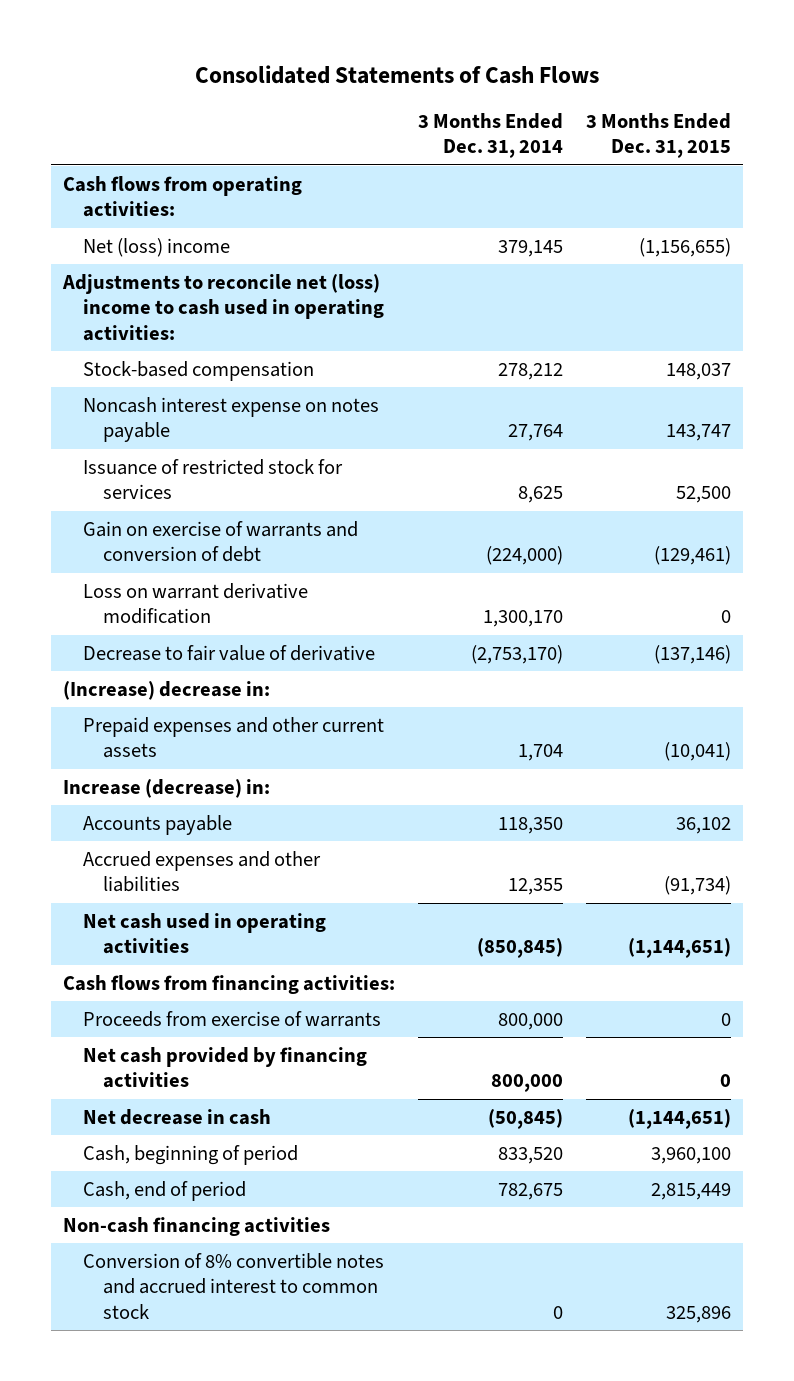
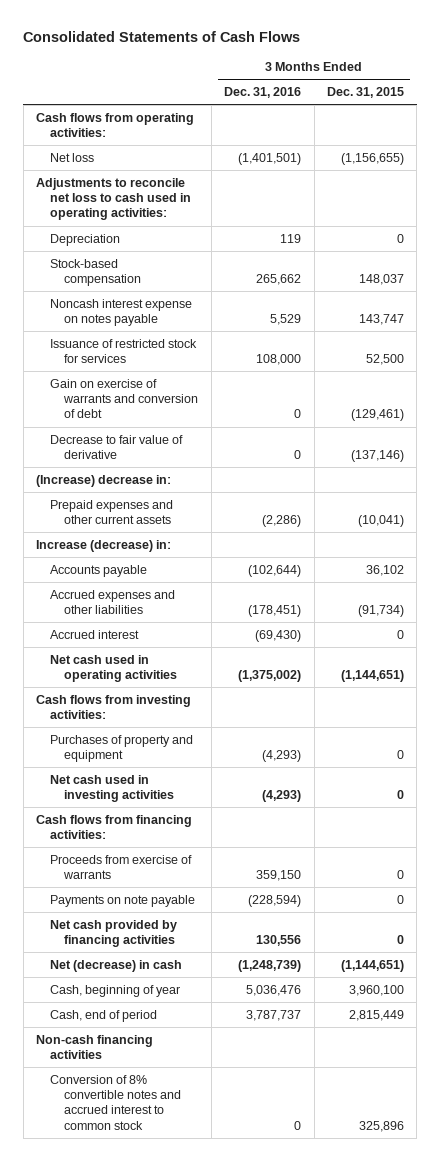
- | 3 Months Ended Dec. 31, 2014 | 3 Months Ended Dec. 31, 2015
+ | 3 Months Ended Dec. 31, 2016 | 3 Months Ended Dec. 31, 2015
- Net (loss) income | 379,145 | (1,156,655)
- Adjustments to reconcile net (loss) income to cash used in operating activities:
+ Net loss | (1,401,501) | (1,156,655)
+ Adjustments to reconcile net loss to cash used in operating activities:
+ Depreciation | 119 | 0
- Loss on warrant derivative modification | 1,300,170 | 0
+ Accrued interest | (69,430) | 0
+ Cash flows from investing activities:
+ Purchases of property and equipment | (4,293) | 0
+ Net cash used in investing activities | (4,293) | 0
+ Payments on note payable | (228,594) | 0
- Net decrease in cash | (50,845) | (1,144,651)
- Cash, beginning of period | 833,520 | 3,960,100
+ Net (decrease) in cash | (1,248,739) | (1,144,651)
+ Cash, beginning of year | 5,036,476 | 3,960,100

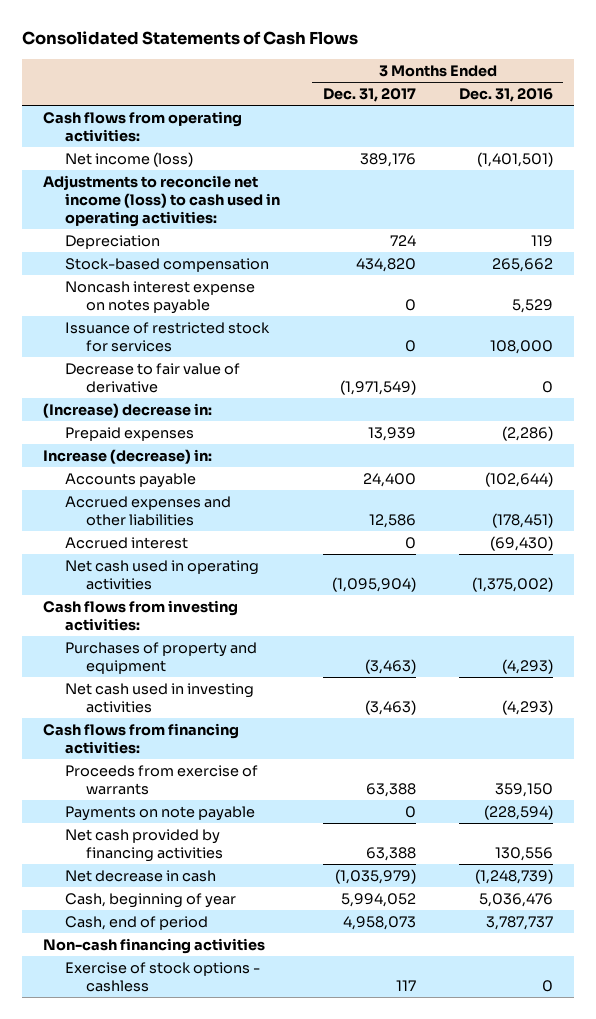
- | 3 Months Ended Dec. 31, 2016 | 3 Months Ended Dec. 31, 2015
+ | 3 Months Ended Dec. 31, 2017 | 3 Months Ended Dec. 31, 2016
- Net loss | (1,401,501) | (1,156,655)
- Adjustments to reconcile net loss to cash used in operating activities:
+ Net income (loss) | 389,176 | (1,401,501)
+ Adjustments to reconcile net income (loss) to cash used in operating activities:
- Gain on exercise of warrants and conversion of debt | 0 | (129,461)
- Prepaid expenses and other current assets | (2,286) | (10,041)
+ Prepaid expenses | 13,939 | (2,286)
- Net (decrease) in cash | (1,248,739) | (1,144,651)
+ Net decrease in cash | (1,035,979) | (1,248,739)
- Conversion of 8% convertible notes and accrued interest to common stock | 0 | 325,896
+ Exercise of stock options - cashless | 117 | 0

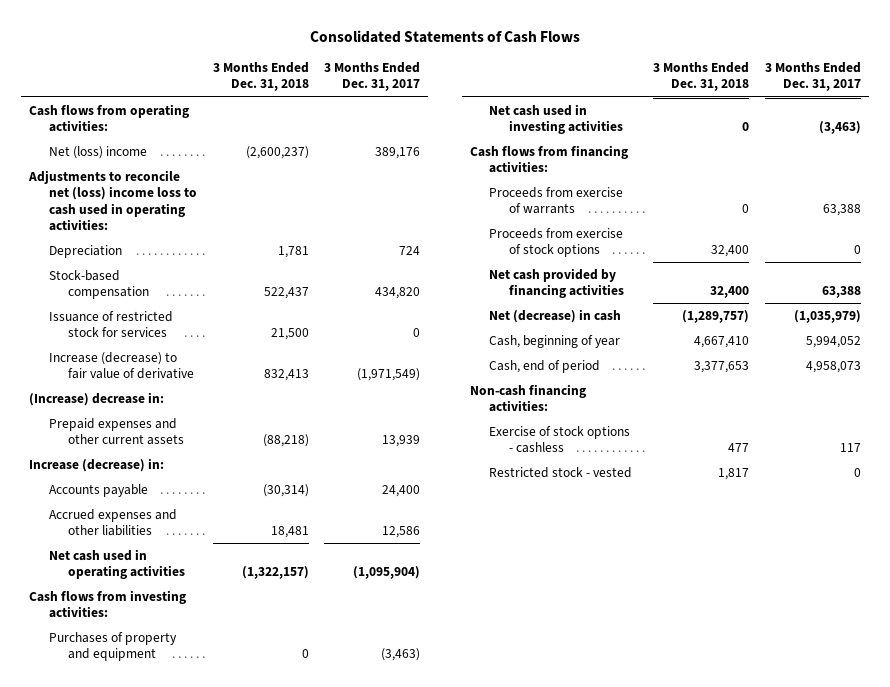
- | 3 Months Ended Dec. 31, 2017 | 3 Months Ended Dec. 31, 2016
+ | 3 Months Ended Dec. 31, 2018 | 3 Months Ended Dec. 31, 2017
- Net income (loss) | 389,176 | (1,401,501)
- Adjustments to reconcile net income (loss) to cash used in operating activities:
+ Net (loss) income | (2,600,237) | 389,176
+ Adjustments to reconcile net (loss) income loss to cash used in operating activities:
- Noncash interest expense on notes payable | 0 | 5,529
- Decrease to fair value of derivative | (1,971,549) | 0
+ Increase (decrease) to fair value of derivative | 832,413 | (1,971,549)
- Prepaid expenses | 13,939 | (2,286)
+ Prepaid expenses and other current assets | (88,218) | 13,939
- Accrued interest | 0 | (69,430)
- Payments on note payable | 0 | (228,594)
+ Proceeds from exercise of stock options | 32,400 | 0
- Net decrease in cash | (1,035,979) | (1,248,739)
+ Net (decrease) in cash | (1,289,757) | (1,035,979)
- Non-cash financing activities
+ Non-cash financing activities:
+ Restricted stock - vested | 1,817 | 0

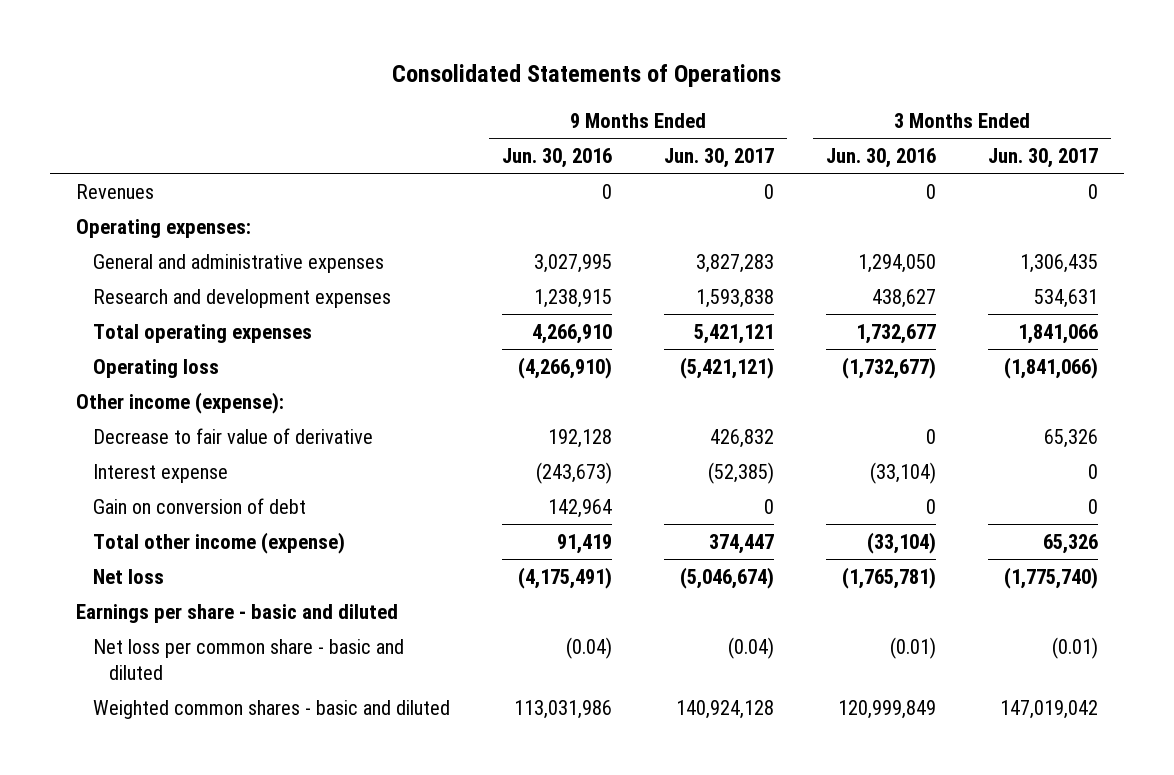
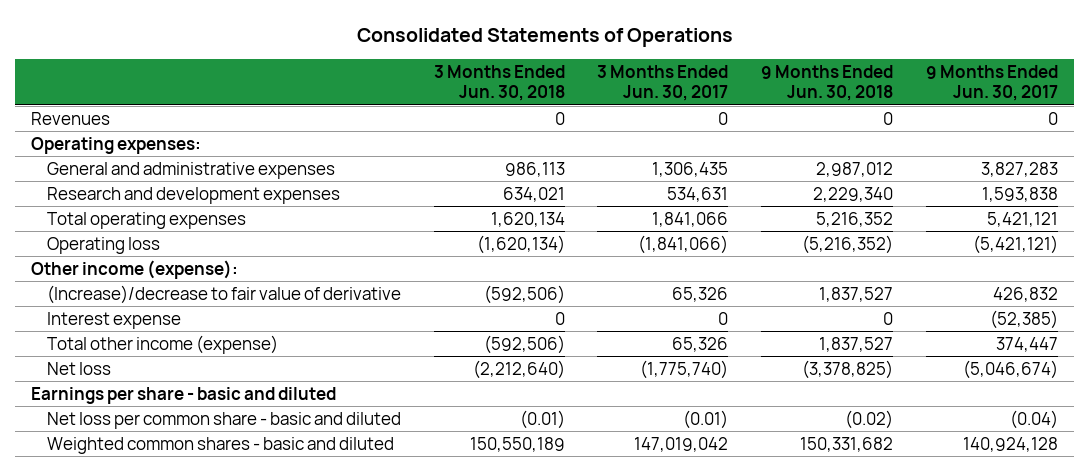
- | 9 Months Ended Jun. 30, 2016 | 9 Months Ended Jun. 30, 2017 | 3 Months Ended Jun. 30, 2016 | 3 Months Ended Jun. 30, 2017
+ | 3 Months Ended Jun. 30, 2018 | 3 Months Ended Jun. 30, 2017 | 9 Months Ended Jun. 30, 2018 | 9 Months Ended Jun. 30, 2017
- Decrease to fair value of derivative | 192,128 | 426,832 | 0 | 65,326
+ (Increase)/decrease to fair value of derivative | (592,506) | 65,326 | 1,837,527 | 426,832
- Gain on conversion of debt | 142,964 | 0 | 0 | 0

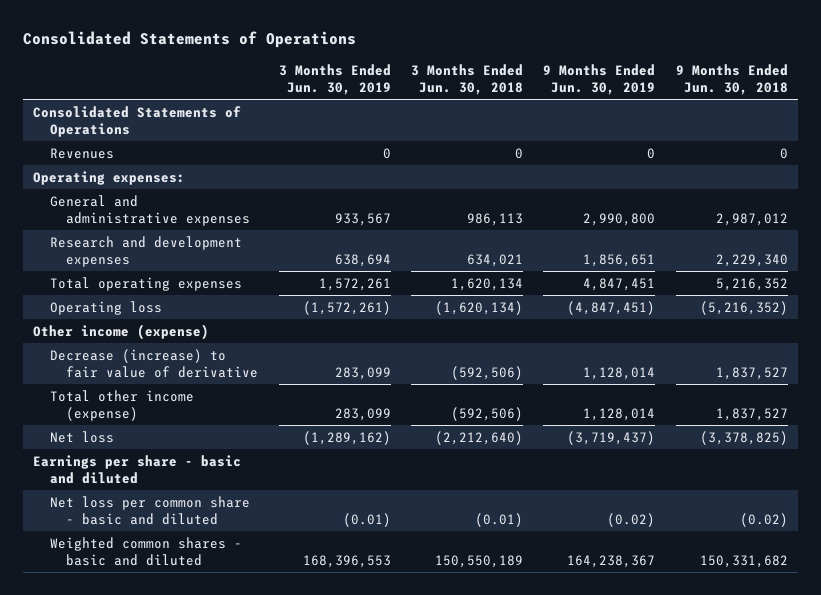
- | 3 Months Ended Jun. 30, 2018 | 3 Months Ended Jun. 30, 2017 | 9 Months Ended Jun. 30, 2018 | 9 Months Ended Jun. 30, 2017
+ | 3 Months Ended Jun. 30, 2019 | 3 Months Ended Jun. 30, 2018 | 9 Months Ended Jun. 30, 2019 | 9 Months Ended Jun. 30, 2018
+ Consolidated Statements of Operations
- Other income (expense):
- (Increase)/decrease to fair value of derivative | (592,506) | 65,326 | 1,837,527 | 426,832
- Interest expense | 0 | 0 | 0 | (52,385)
+ Other income (expense)
+ Decrease (increase) to fair value of derivative | 283,099 | (592,506) | 1,128,014 | 1,837,527

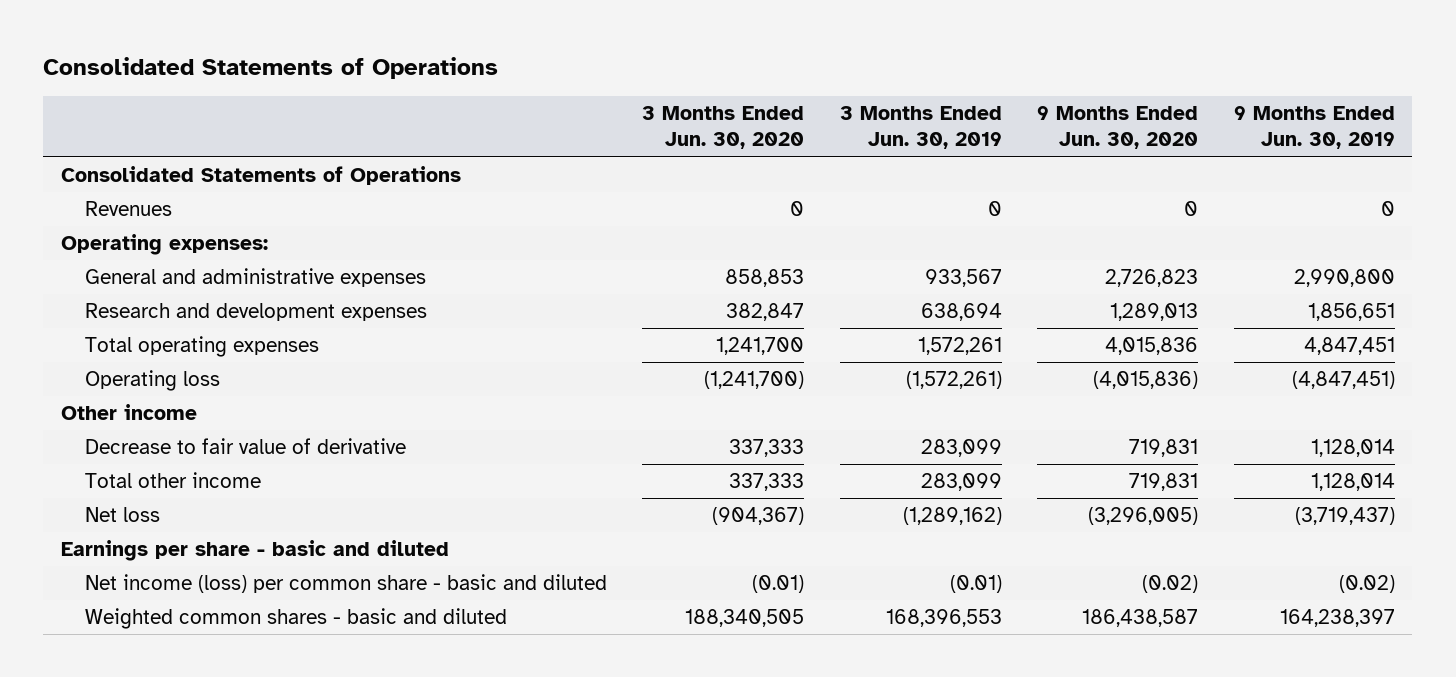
- | 3 Months Ended Jun. 30, 2019 | 3 Months Ended Jun. 30, 2018 | 9 Months Ended Jun. 30, 2019 | 9 Months Ended Jun. 30, 2018
+ | 3 Months Ended Jun. 30, 2020 | 3 Months Ended Jun. 30, 2019 | 9 Months Ended Jun. 30, 2020 | 9 Months Ended Jun. 30, 2019
- Other income (expense)
- Decrease (increase) to fair value of derivative | 283,099 | (592,506) | 1,128,014 | 1,837,527
- Total other income (expense) | 283,099 | (592,506) | 1,128,014 | 1,837,527
+ Other income
+ Decrease to fair value of derivative | 337,333 | 283,099 | 719,831 | 1,128,014
+ Total other income | 337,333 | 283,099 | 719,831 | 1,128,014
- Net loss per common share - basic and diluted | (0.01) | (0.01) | (0.02) | (0.02)
- Weighted common shares - basic and diluted | 168,396,553 | 150,550,189 | 164,238,367 | 150,331,682
+ Net income (loss) per common share - basic and diluted | (0.01) | (0.01) | (0.02) | (0.02)
+ Weighted common shares - basic and diluted | 188,340,505 | 168,396,553 | 186,438,587 | 164,238,397

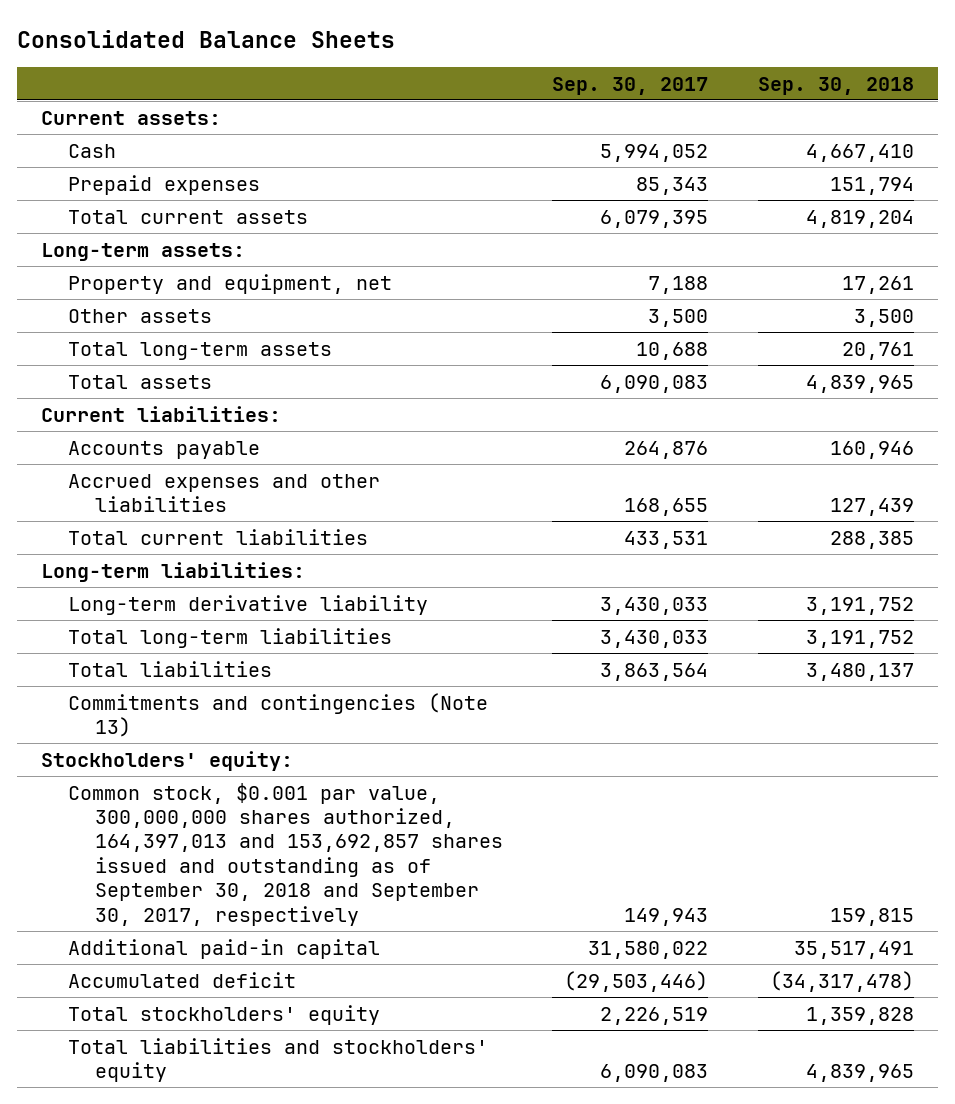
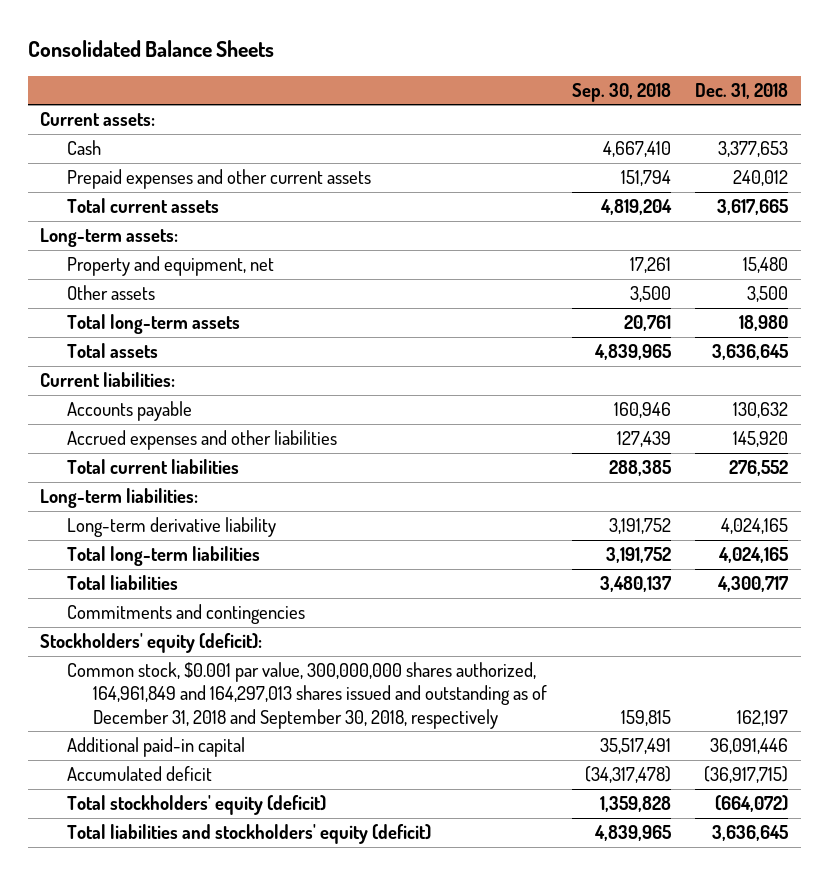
- | Sep. 30, 2017 | Sep. 30, 2018
+ | Sep. 30, 2018 | Dec. 31, 2018
- Prepaid expenses | 85,343 | 151,794
+ Prepaid expenses and other current assets | 151,794 | 240,012
- Commitments and contingencies (Note 13)
- Stockholders' equity:
- Common stock, $0.001 par value, 300,000,000 shares authorized, 164,397,013 and 153,692,857 shares issued and outstanding as of September 30, 2018 and September 30, 2017, respectively | 149,943 | 159,815
+ Commitments and contingencies
+ Stockholders' equity (deficit):
+ Common stock, $0.001 par value, 300,000,000 shares authorized, 164,961,849 and 164,297,013 shares issued and outstanding as of December 31, 2018 and September 30, 2018, respectively | 159,815 | 162,197
- Total stockholders' equity | 2,226,519 | 1,359,828
- Total liabilities and stockholders' equity | 6,090,083 | 4,839,965
+ Total stockholders' equity (deficit) | 1,359,828 | (664,072)
+ Total liabilities and stockholders' equity (deficit) | 4,839,965 | 3,636,645

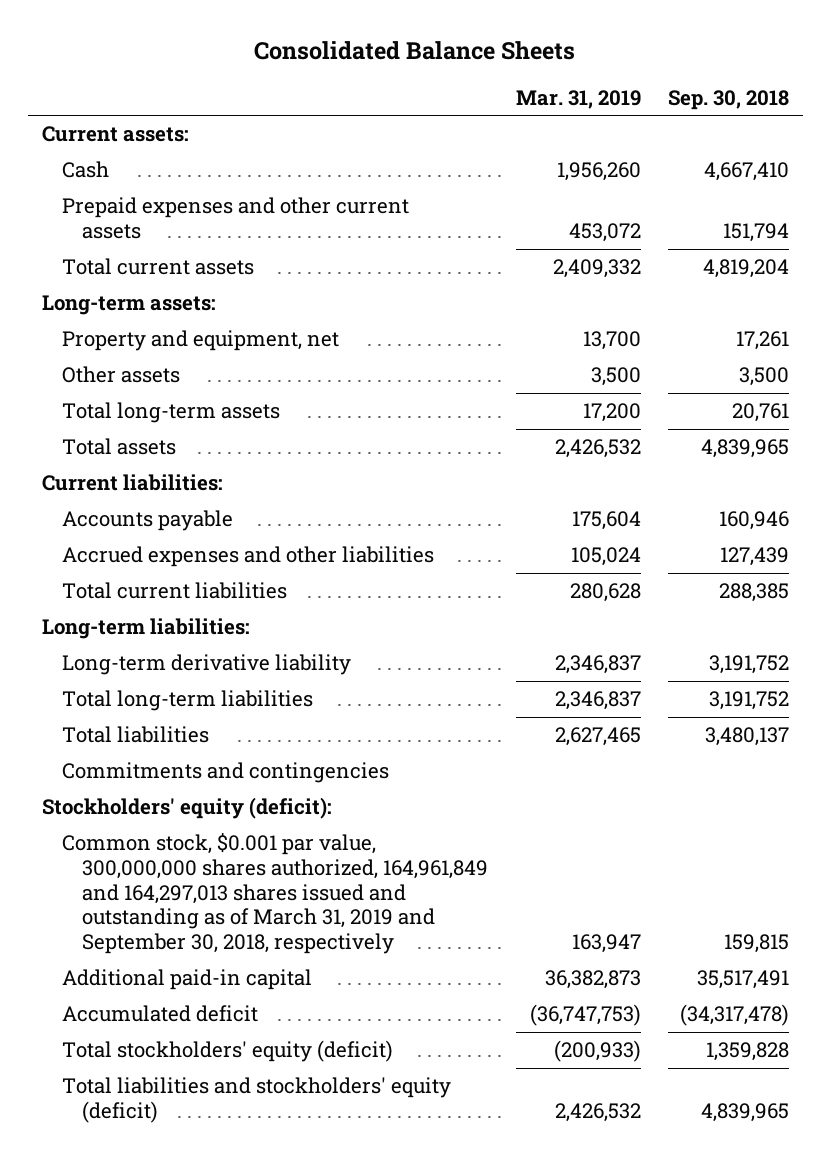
- | Sep. 30, 2018 | Dec. 31, 2018
+ | Mar. 31, 2019 | Sep. 30, 2018
- Common stock, $0.001 par value, 300,000,000 shares authorized, 164,961,849 and 164,297,013 shares issued and outstanding as of December 31, 2018 and September 30, 2018, respectively | 159,815 | 162,197
+ Common stock, $0.001 par value, 300,000,000 shares authorized, 164,961,849 and 164,297,013 shares issued and outstanding as of March 31, 2019 and September 30, 2018, respectively | 163,947 | 159,815

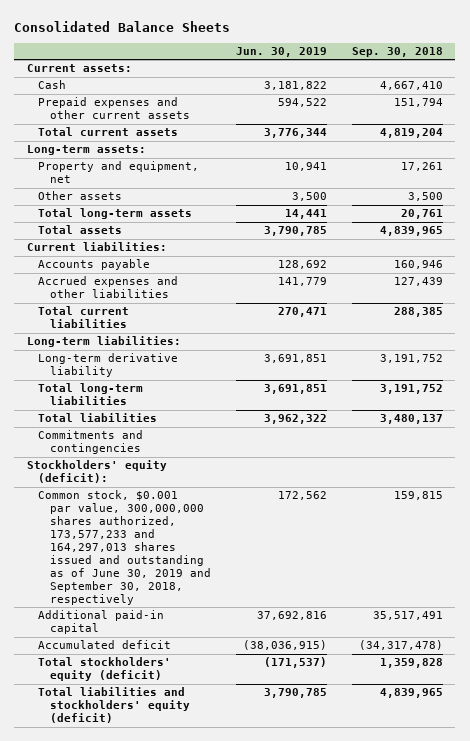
- | Mar. 31, 2019 | Sep. 30, 2018
+ | Jun. 30, 2019 | Sep. 30, 2018
- Common stock, $0.001 par value, 300,000,000 shares authorized, 164,961,849 and 164,297,013 shares issued and outstanding as of March 31, 2019 and September 30, 2018, respectively | 163,947 | 159,815
+ Common stock, $0.001 par value, 300,000,000 shares authorized, 173,577,233 and 164,297,013 shares issued and outstanding as of June 30, 2019 and September 30, 2018, respectively | 172,562 | 159,815

